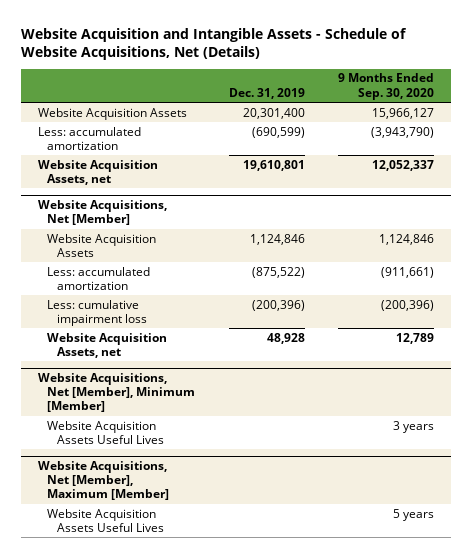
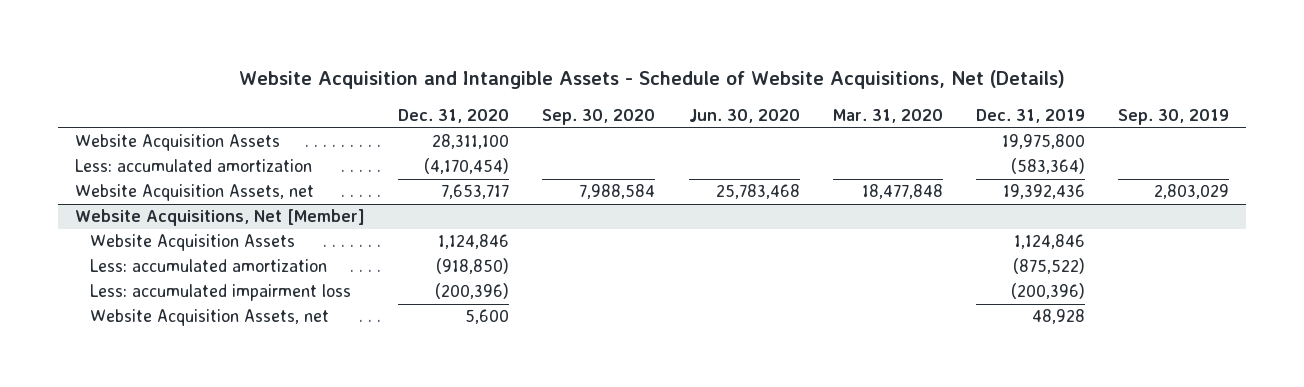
- | Dec. 31, 2019 | 9 Months Ended Sep. 30, 2020
+ | Dec. 31, 2020 | Sep. 30, 2020 | Jun. 30, 2020 | Mar. 31, 2020 | Dec. 31, 2019 | Sep. 30, 2019
- Website Acquisition Assets | 20,301,400 | 15,966,127
- Less: accumulated amortization | (690,599) | (3,943,790)
- Website Acquisition Assets, net | 19,610,801 | 12,052,337
+ Website Acquisition Assets | 28,311,100 | | | | 19,975,800 |
+ Less: accumulated amortization | (4,170,454) | | | | (583,364) |
+ Website Acquisition Assets, net | 7,653,717 | 7,988,584 | 25,783,468 | 18,477,848 | 19,392,436 | 2,803,029
@ Website Acquisitions, Net [Member]
- Less: cumulative impairment loss | (200,396) | (200,396)
+ Less: accumulated impairment loss | (200,396) | | | | (200,396) |
- Website Acquisitions, Net [Member], Minimum [Member]
- Website Acquisition Assets Useful Lives | | 3 years
- Website Acquisitions, Net [Member], Maximum [Member]
- Website Acquisition Assets Useful Lives | | 5 years

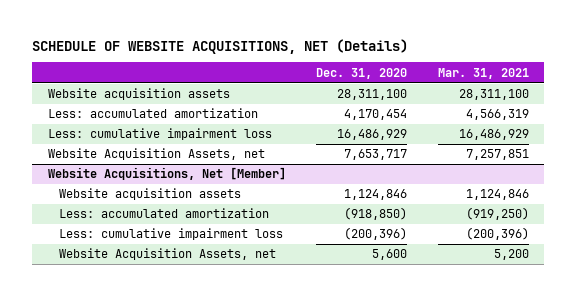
- Website Acquisition and Intangible Assets - Schedule of Website Acquisitions, Net (Details)
+ SCHEDULE OF WEBSITE ACQUISITIONS, NET (Details)
- | Dec. 31, 2020 | Sep. 30, 2020 | Jun. 30, 2020 | Mar. 31, 2020 | Dec. 31, 2019 | Sep. 30, 2019
+ | Dec. 31, 2020 | Mar. 31, 2021
- Website Acquisition Assets | 28,311,100 | | | | 19,975,800 |
- Less: accumulated amortization | (4,170,454) | | | | (583,364) |
+ Website acquisition assets | 28,311,100 | 28,311,100
+ Less: accumulated amortization | 4,170,454 | 4,566,319
+ Less: cumulative impairment loss | 16,486,929 | 16,486,929
@ Website Acquisitions, Net [Member]
- Website Acquisition Assets | 1,124,846 | | | | 1,124,846 |
+ Website acquisition assets | 1,124,846 | 1,124,846
- Less: accumulated impairment loss | (200,396) | | | | (200,396) |
+ Less: cumulative impairment loss | (200,396) | (200,396)

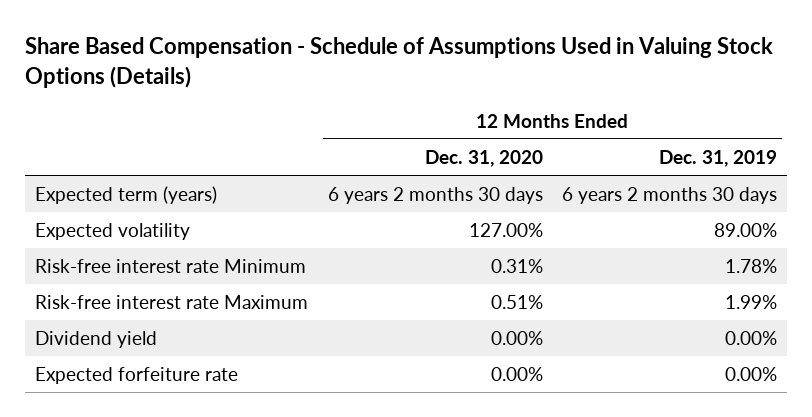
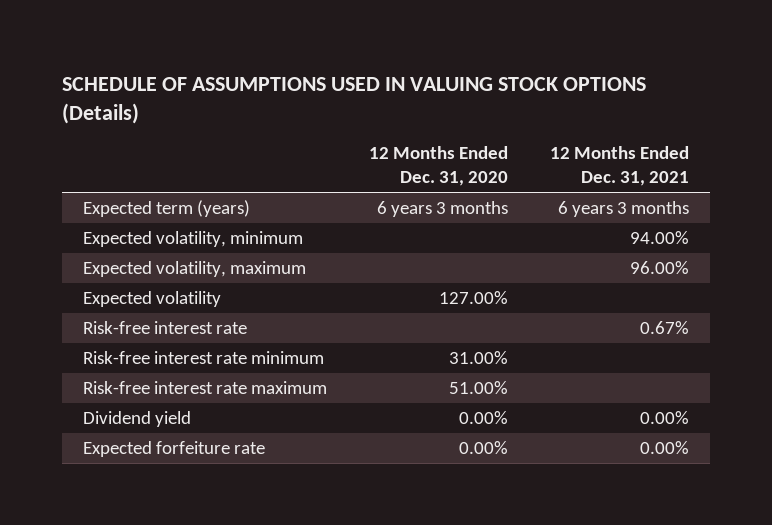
- Share Based Compensation - Schedule of Assumptions Used in Valuing Stock Options (Details)
+ SCHEDULE OF ASSUMPTIONS USED IN VALUING STOCK OPTIONS (Details)
- | 12 Months Ended Dec. 31, 2020 | 12 Months Ended Dec. 31, 2019
+ | 12 Months Ended Dec. 31, 2020 | 12 Months Ended Dec. 31, 2021
- Expected term (years) | 6 years 2 months 30 days | 6 years 2 months 30 days
+ Expected term (years) | 6 years 3 months | 6 years 3 months
+ Expected volatility, minimum | | 94.00%
+ Expected volatility, maximum | | 96.00%
- Risk-free interest rate Minimum | 0.31% | 1.78%
- Risk-free interest rate Maximum | 0.51% | 1.99%
+ Risk-free interest rate | | 0.67%
+ Risk-free interest rate minimum | 31.00% |
+ Risk-free interest rate maximum | 51.00% |

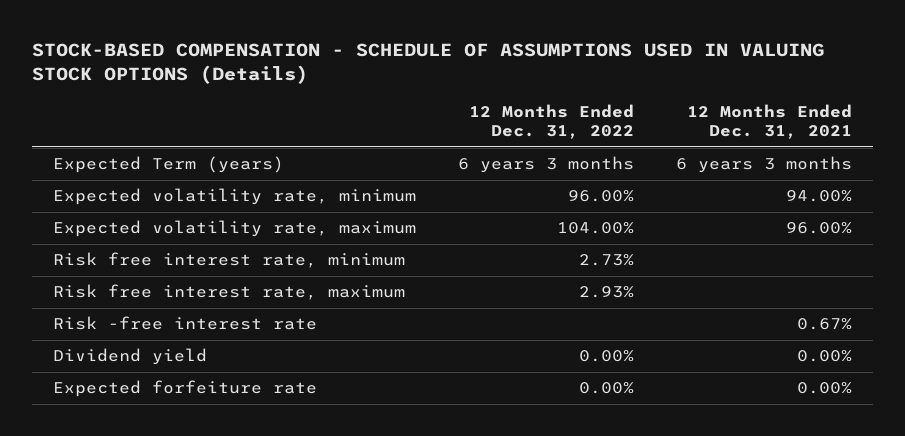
- SCHEDULE OF ASSUMPTIONS USED IN VALUING STOCK OPTIONS (Details)
+ STOCK-BASED COMPENSATION - SCHEDULE OF ASSUMPTIONS USED IN VALUING STOCK OPTIONS (Details)
- | 12 Months Ended Dec. 31, 2020 | 12 Months Ended Dec. 31, 2021
+ | 12 Months Ended Dec. 31, 2022 | 12 Months Ended Dec. 31, 2021
- Expected term (years) | 6 years 3 months | 6 years 3 months
- Expected volatility, minimum | | 94.00%
- Expected volatility, maximum | | 96.00%
- Expected volatility | 127.00% |
- Risk-free interest rate | | 0.67%
- Risk-free interest rate minimum | 31.00% |
- Risk-free interest rate maximum | 51.00% |
+ Expected Term (years) | 6 years 3 months | 6 years 3 months
+ Expected volatility rate, minimum | 96.00% | 94.00%
+ Expected volatility rate, maximum | 104.00% | 96.00%
+ Risk free interest rate, minimum | 2.73% |
+ Risk free interest rate, maximum | 2.93% |
+ Risk -free interest rate | | 0.67%

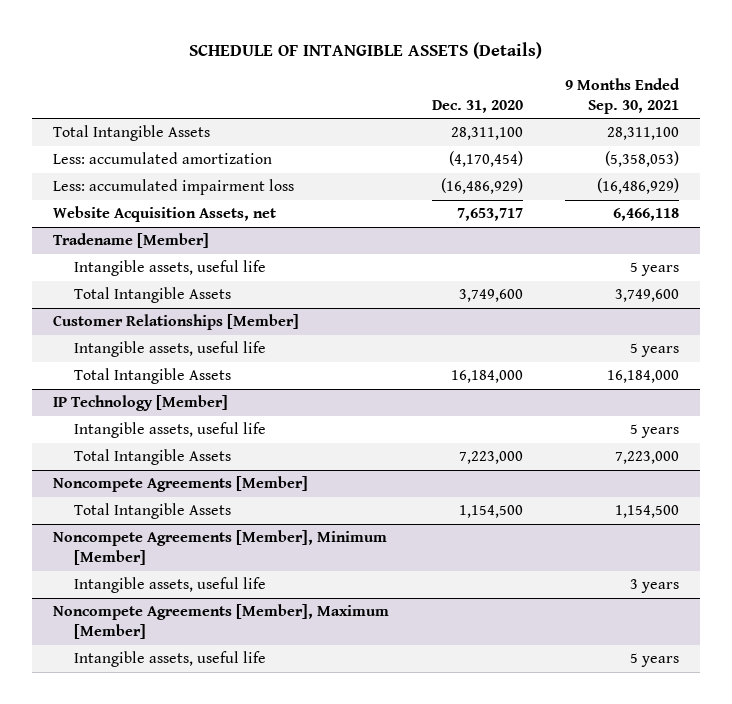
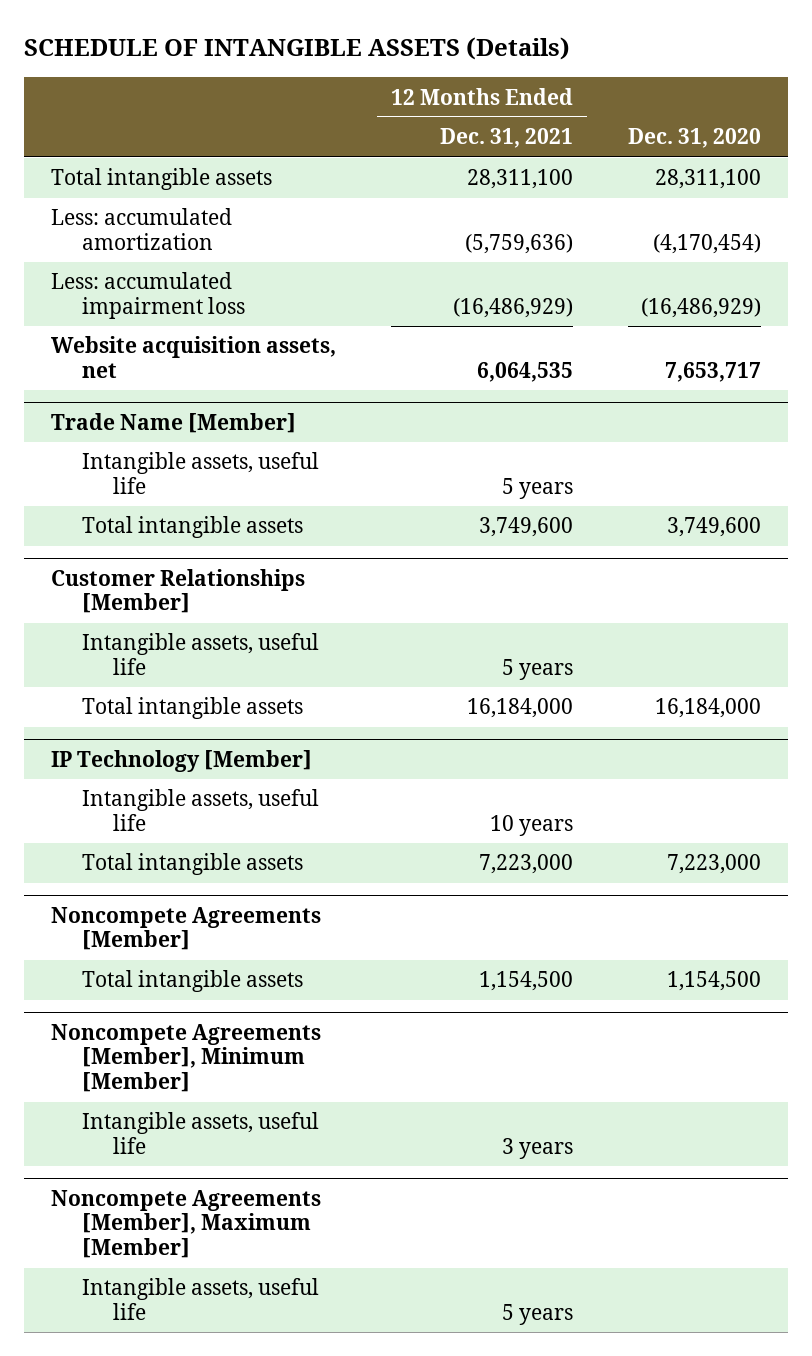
- | Dec. 31, 2020 | 9 Months Ended Sep. 30, 2021
+ | 12 Months Ended Dec. 31, 2021 | Dec. 31, 2020
- Total Intangible Assets | 28,311,100 | 28,311,100
+ Total intangible assets | 28,311,100 | 28,311,100
- Website Acquisition Assets, net | 7,653,717 | 6,466,118
- Tradename [Member]
+ Website acquisition assets, net | 6,064,535 | 7,653,717
+ Trade Name [Member]
- Total Intangible Assets | 3,749,600 | 3,749,600
+ Total intangible assets | 3,749,600 | 3,749,600
@ Customer Relationships [Member]
- Total Intangible Assets | 16,184,000 | 16,184,000
+ Total intangible assets | 16,184,000 | 16,184,000
@ IP Technology [Member]
- Total Intangible Assets | 7,223,000 | 7,223,000
+ Total intangible assets | 7,223,000 | 7,223,000
@ Noncompete Agreements [Member]
- Total Intangible Assets | 1,154,500 | 1,154,500
+ Total intangible assets | 1,154,500 | 1,154,500

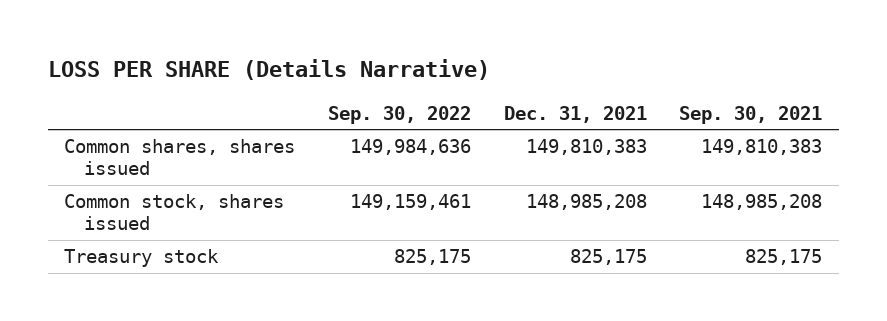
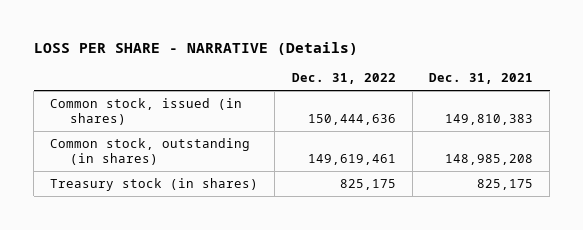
- LOSS PER SHARE (Details Narrative)
+ LOSS PER SHARE - NARRATIVE (Details)
- | Sep. 30, 2022 | Dec. 31, 2021 | Sep. 30, 2021
+ | Dec. 31, 2022 | Dec. 31, 2021
- Common shares, shares issued | 149,984,636 | 149,810,383 | 149,810,383
- Common stock, shares issued | 149,159,461 | 148,985,208 | 148,985,208
- Treasury stock | 825,175 | 825,175 | 825,175
+ Common stock, issued (in shares) | 150,444,636 | 149,810,383
+ Common stock, outstanding (in shares) | 149,619,461 | 148,985,208
+ Treasury stock (in shares) | 825,175 | 825,175

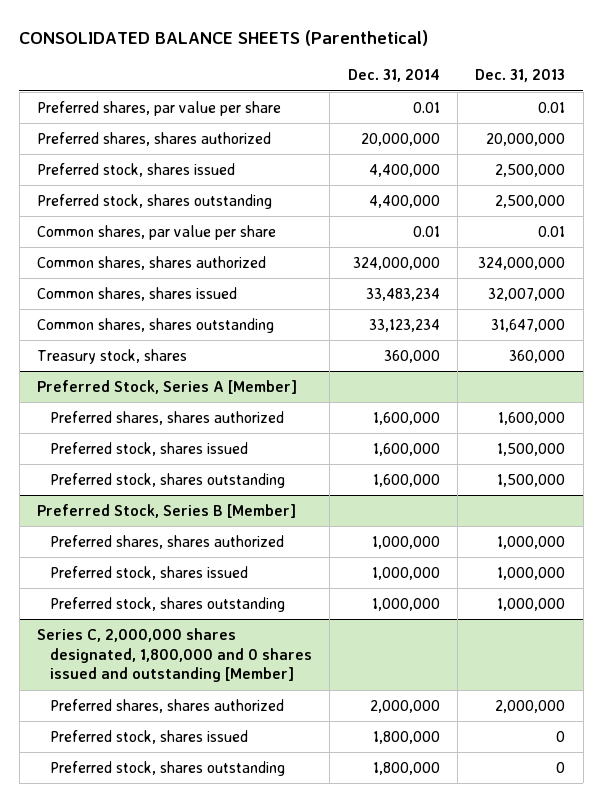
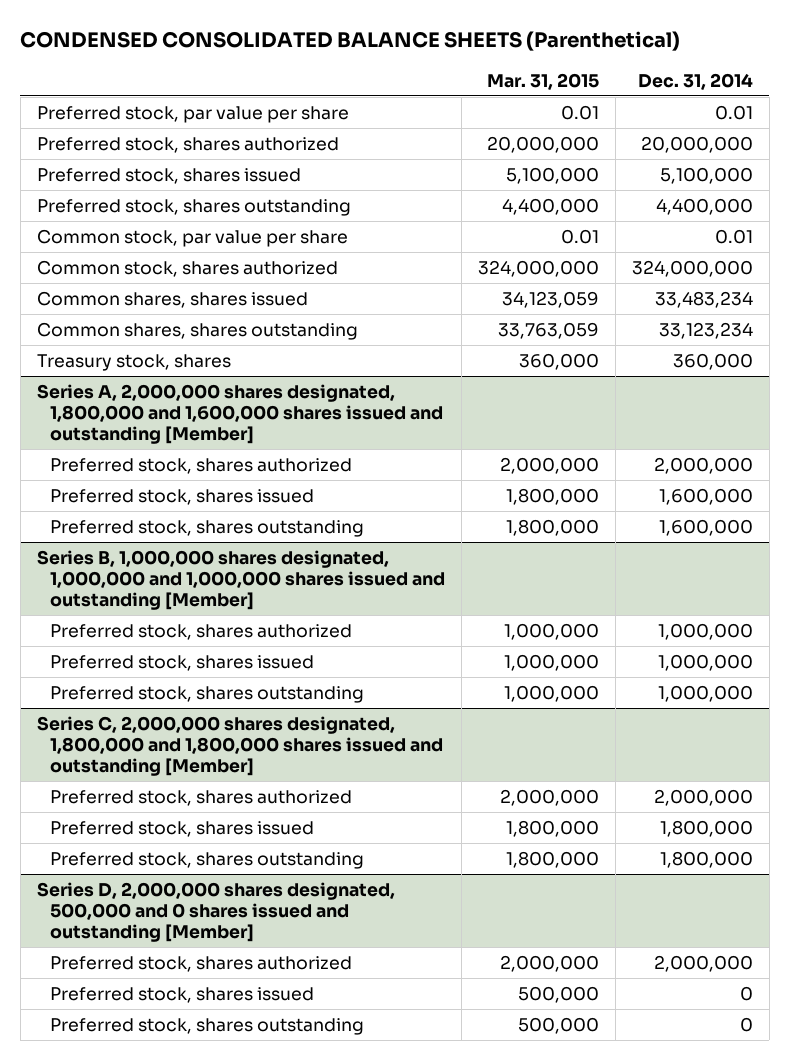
- CONSOLIDATED BALANCE SHEETS (Parenthetical)
+ CONDENSED CONSOLIDATED BALANCE SHEETS (Parenthetical)
- | Dec. 31, 2014 | Dec. 31, 2013
+ | Mar. 31, 2015 | Dec. 31, 2014
- Preferred shares, par value per share | 0.01 | 0.01
- Preferred shares, shares authorized | 20,000,000 | 20,000,000
- Preferred stock, shares issued | 4,400,000 | 2,500,000
+ Preferred stock, par value per share | 0.01 | 0.01
+ Preferred stock, shares authorized | 20,000,000 | 20,000,000
+ Preferred stock, shares issued | 5,100,000 | 5,100,000
- Common shares, par value per share | 0.01 | 0.01
- Common shares, shares authorized | 324,000,000 | 324,000,000
+ Common stock, par value per share | 0.01 | 0.01
+ Common stock, shares authorized | 324,000,000 | 324,000,000
- Preferred Stock, Series A [Member]
- Preferred shares, shares authorized | 1,600,000 | 1,600,000
+ Series A, 2,000,000 shares designated, 1,800,000 and 1,600,000 shares issued and outstanding [Member]
+ Preferred stock, shares authorized | 2,000,000 | 2,000,000
- Preferred Stock, Series B [Member]
- Preferred shares, shares authorized | 1,000,000 | 1,000,000
+ Series B, 1,000,000 shares designated, 1,000,000 and 1,000,000 shares issued and outstanding [Member]
+ Preferred stock, shares authorized | 1,000,000 | 1,000,000
- Series C, 2,000,000 shares designated, 1,800,000 and 0 shares issued and outstanding [Member]
- Preferred shares, shares authorized | 2,000,000 | 2,000,000
+ Series C, 2,000,000 shares designated, 1,800,000 and 1,800,000 shares issued and outstanding [Member]
+ Preferred stock, shares authorized | 2,000,000 | 2,000,000
+ Series D, 2,000,000 shares designated, 500,000 and 0 shares issued and outstanding [Member]
+ Preferred stock, shares authorized | 2,000,000 | 2,000,000
+ Preferred stock, shares issued | 500,000 | 0
+ Preferred stock, shares outstanding | 500,000 | 0

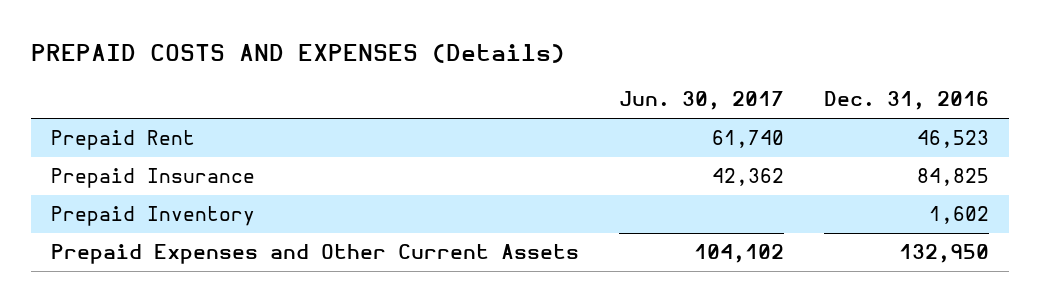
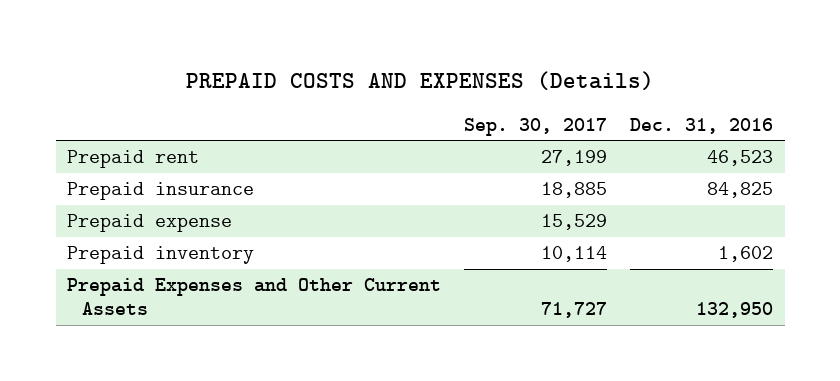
- | Jun. 30, 2017 | Dec. 31, 2016
+ | Sep. 30, 2017 | Dec. 31, 2016
- Prepaid Rent | 61,740 | 46,523
- Prepaid Insurance | 42,362 | 84,825
- Prepaid Inventory | | 1,602
+ Prepaid rent | 27,199 | 46,523
+ Prepaid insurance | 18,885 | 84,825
+ Prepaid expense | 15,529 |
+ Prepaid inventory | 10,114 | 1,602

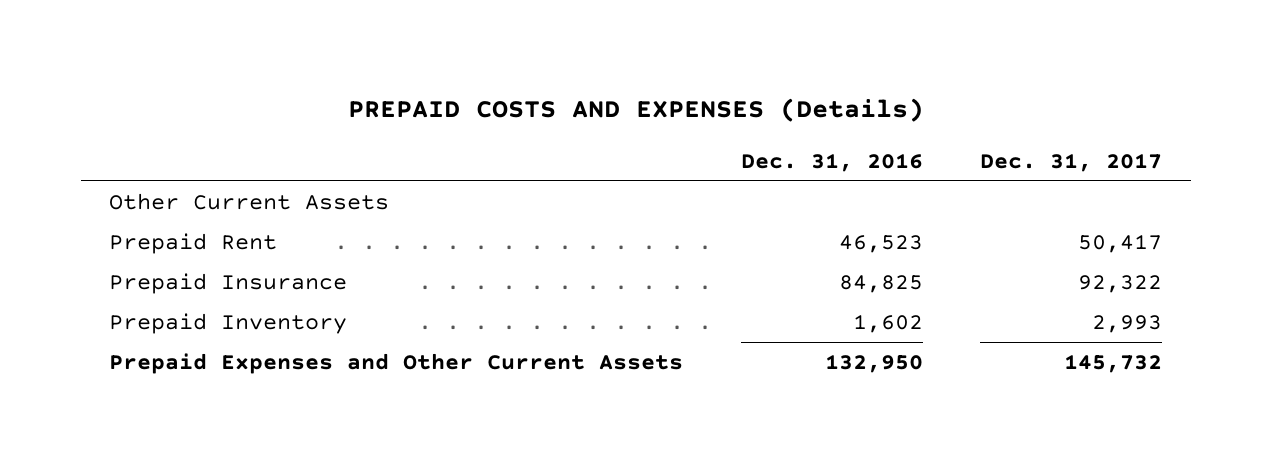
- | Sep. 30, 2017 | Dec. 31, 2016
+ | Dec. 31, 2016 | Dec. 31, 2017
- Prepaid rent | 27,199 | 46,523
- Prepaid insurance | 18,885 | 84,825
- Prepaid expense | 15,529 |
- Prepaid inventory | 10,114 | 1,602
+ Other Current Assets
+ Prepaid Rent | 46,523 | 50,417
+ Prepaid Insurance | 84,825 | 92,322
+ Prepaid Inventory | 1,602 | 2,993

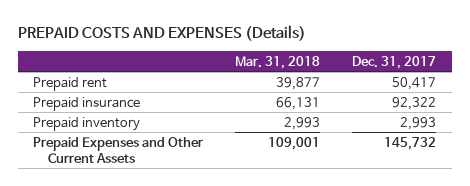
- | Dec. 31, 2016 | Dec. 31, 2017
+ | Mar. 31, 2018 | Dec. 31, 2017
- Other Current Assets
- Prepaid Rent | 46,523 | 50,417
- Prepaid Insurance | 84,825 | 92,322
- Prepaid Inventory | 1,602 | 2,993
+ Prepaid rent | 39,877 | 50,417
+ Prepaid insurance | 66,131 | 92,322
+ Prepaid inventory | 2,993 | 2,993

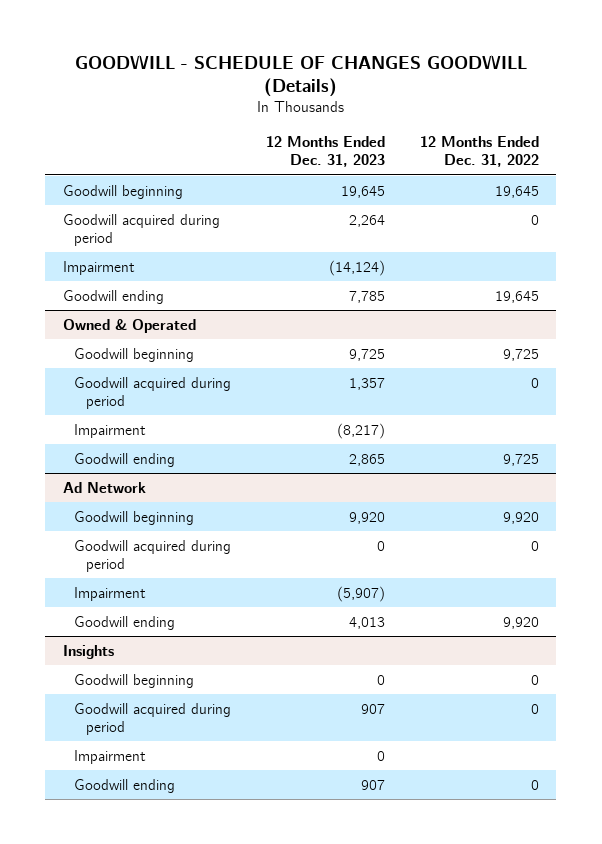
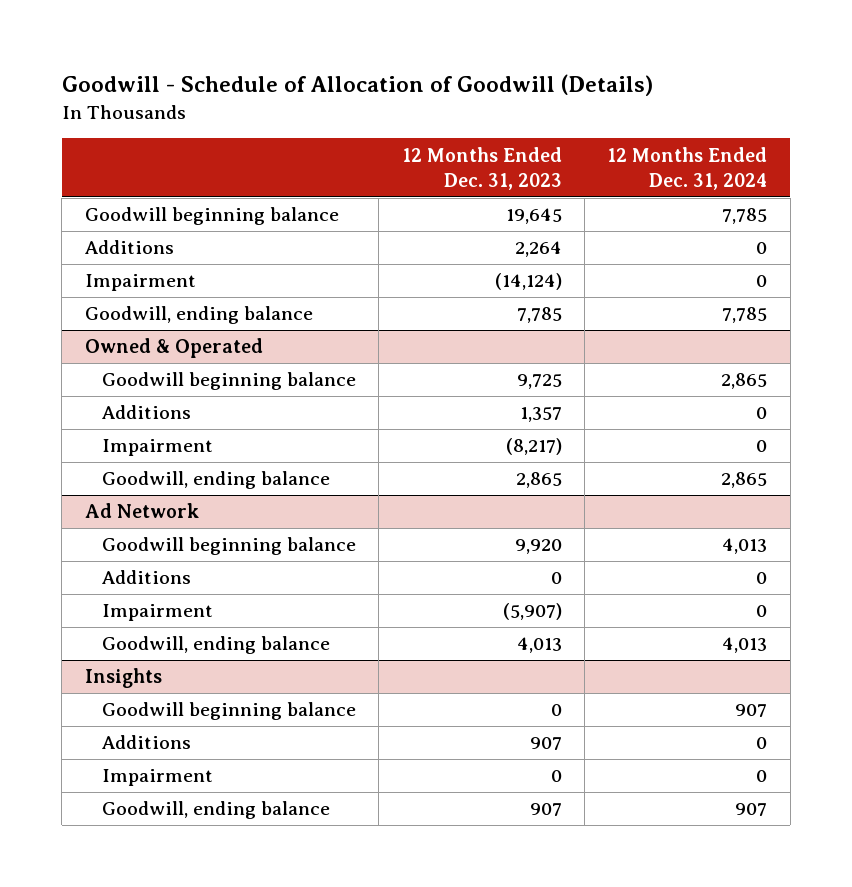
- GOODWILL - SCHEDULE OF CHANGES GOODWILL (Details)
+ Goodwill - Schedule of Allocation of Goodwill (Details)
- | 12 Months Ended Dec. 31, 2023 | 12 Months Ended Dec. 31, 2022
+ | 12 Months Ended Dec. 31, 2023 | 12 Months Ended Dec. 31, 2024
- Goodwill beginning | 19,645 | 19,645
- Goodwill acquired during period | 2,264 | 0
+ Goodwill beginning balance | 19,645 | 7,785
+ Additions | 2,264 | 0
- Goodwill ending | 7,785 | 19,645
+ Goodwill, ending balance | 7,785 | 7,785
@ Owned & Operated
- Goodwill beginning | 9,725 | 9,725
- Goodwill acquired during period | 1,357 | 0
+ Goodwill beginning balance | 9,725 | 2,865
+ Additions | 1,357 | 0
- Goodwill ending | 2,865 | 9,725
+ Goodwill, ending balance | 2,865 | 2,865
@ Ad Network
- Goodwill beginning | 9,920 | 9,920
- Goodwill acquired during period | 0 | 0
+ Goodwill beginning balance | 9,920 | 4,013
+ Additions | 0 | 0
- Goodwill ending | 4,013 | 9,920
+ Goodwill, ending balance | 4,013 | 4,013
@ Insights
- Goodwill beginning | 0 | 0
- Goodwill acquired during period | 907 | 0
+ Goodwill beginning balance | 0 | 907
+ Additions | 907 | 0
- Goodwill ending | 907 | 0
+ Goodwill, ending balance | 907 | 907

